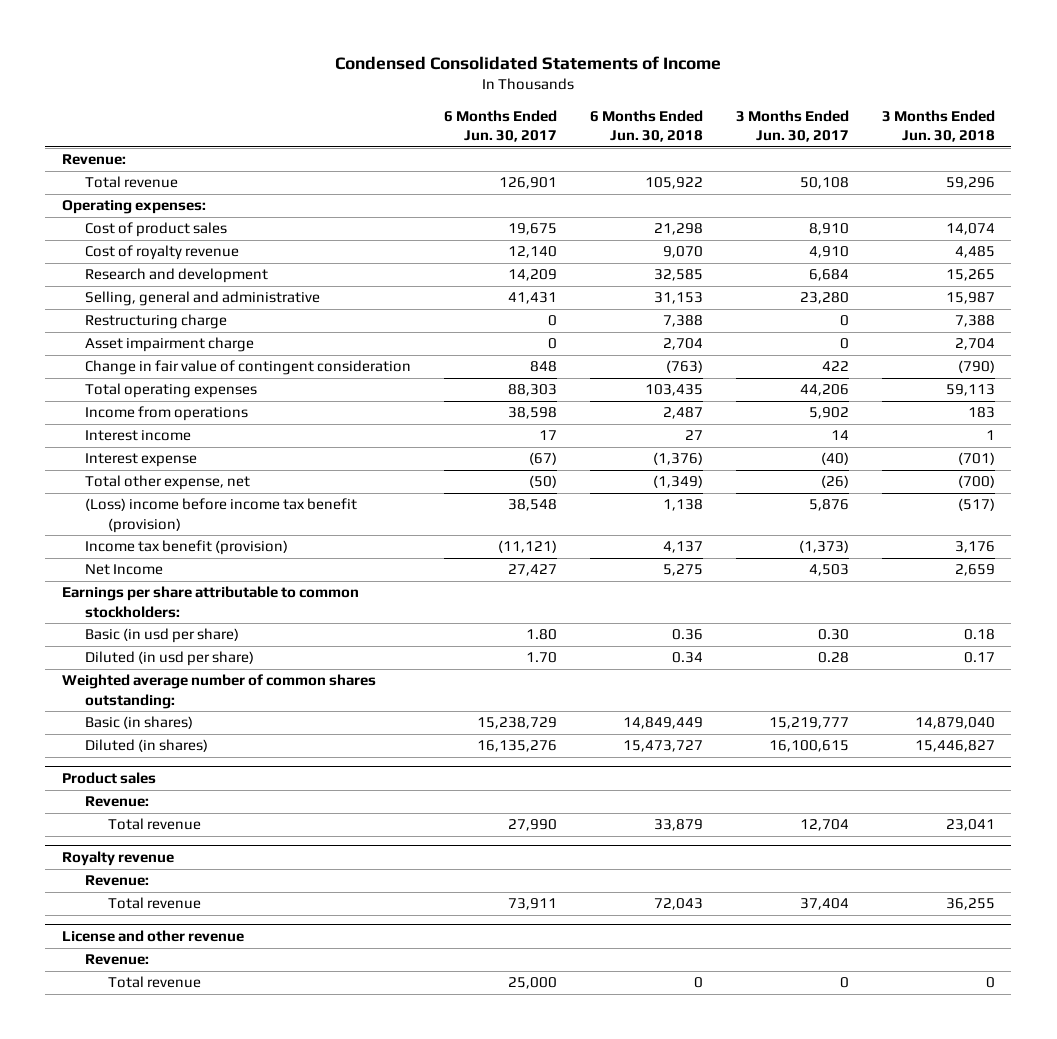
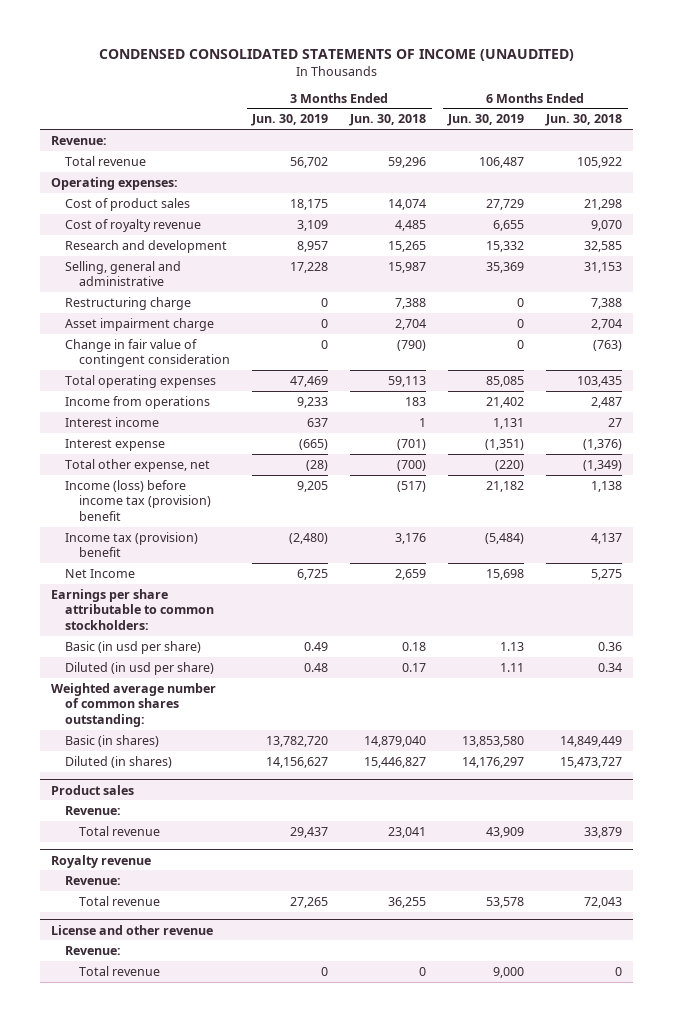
- Condensed Consolidated Statements of Income
+ CONDENSED CONSOLIDATED STATEMENTS OF INCOME (UNAUDITED)
- | 6 Months Ended Jun. 30, 2017 | 6 Months Ended Jun. 30, 2018 | 3 Months Ended Jun. 30, 2017 | 3 Months Ended Jun. 30, 2018
+ | 3 Months Ended Jun. 30, 2019 | 3 Months Ended Jun. 30, 2018 | 6 Months Ended Jun. 30, 2019 | 6 Months Ended Jun. 30, 2018
- (Loss) income before income tax benefit (provision) | 38,548 | 1,138 | 5,876 | (517)
- Income tax benefit (provision) | (11,121) | 4,137 | (1,373) | 3,176
+ Income (loss) before income tax (provision) benefit | 9,205 | (517) | 21,182 | 1,138
+ Income tax (provision) benefit | (2,480) | 3,176 | (5,484) | 4,137

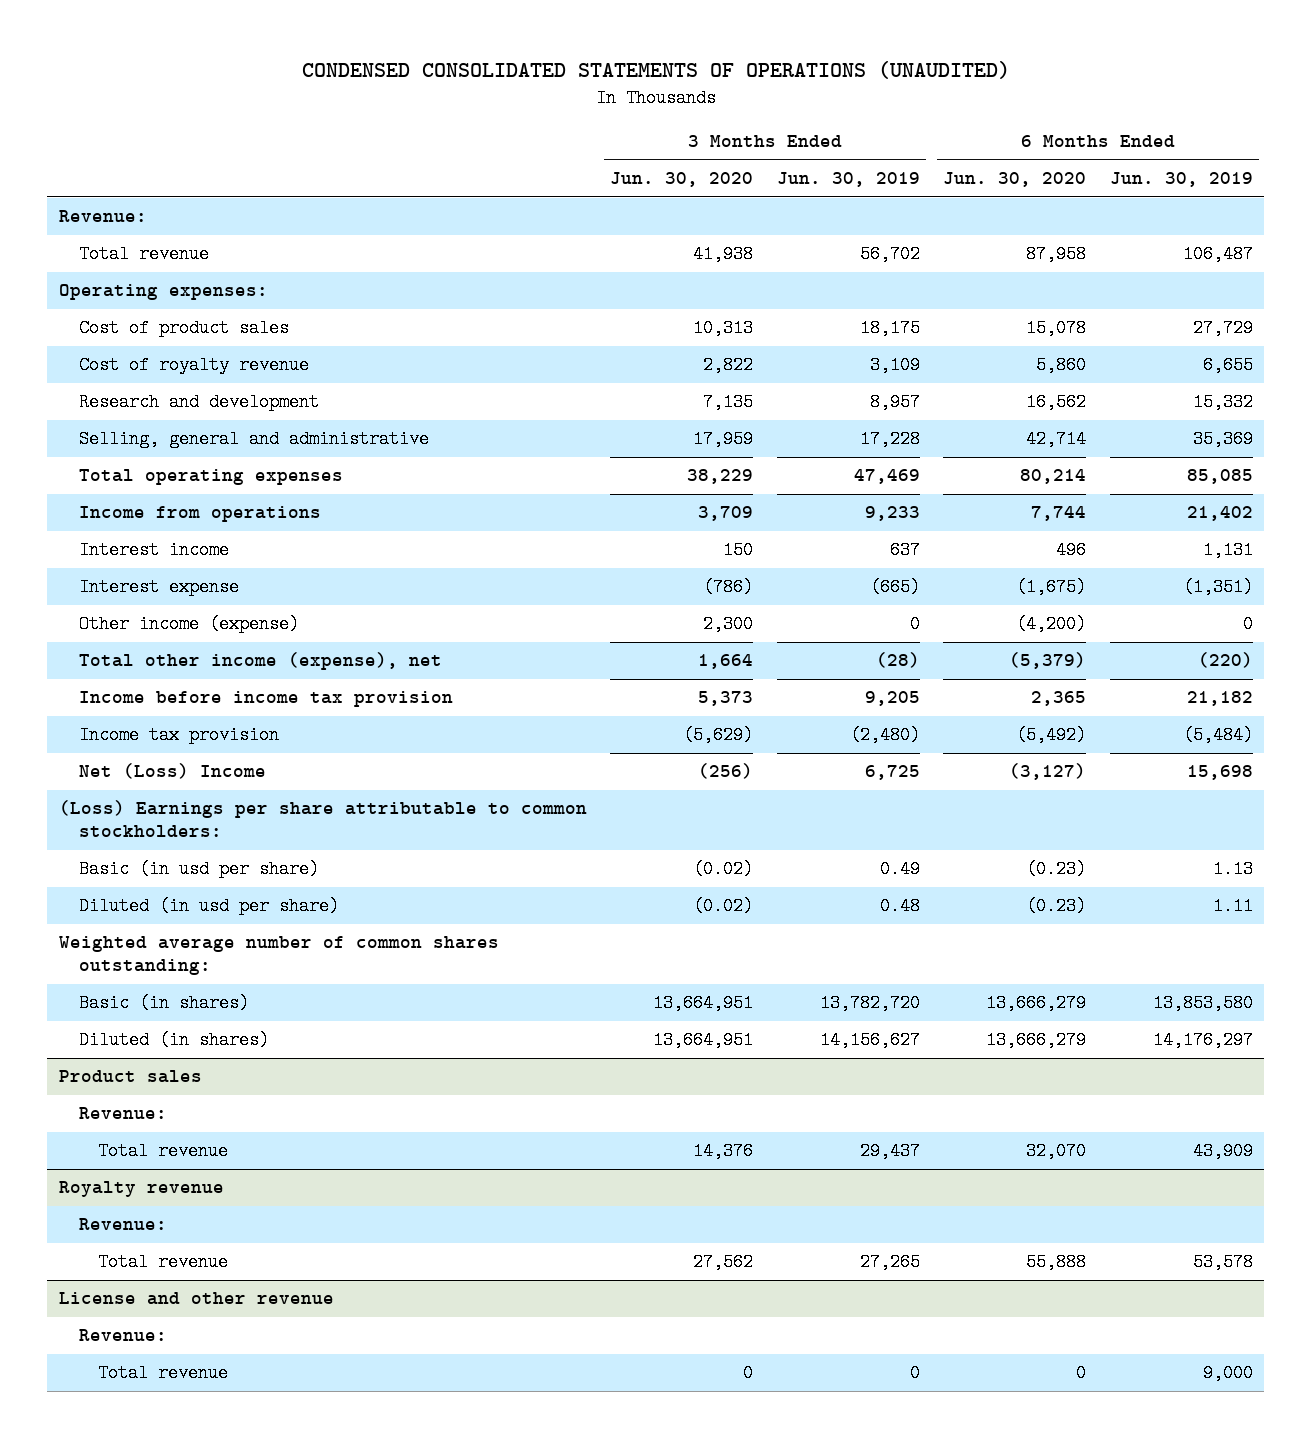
- CONDENSED CONSOLIDATED STATEMENTS OF INCOME (UNAUDITED)
+ CONDENSED CONSOLIDATED STATEMENTS OF OPERATIONS (UNAUDITED)
- | 3 Months Ended Jun. 30, 2019 | 3 Months Ended Jun. 30, 2018 | 6 Months Ended Jun. 30, 2019 | 6 Months Ended Jun. 30, 2018
+ | 3 Months Ended Jun. 30, 2020 | 3 Months Ended Jun. 30, 2019 | 6 Months Ended Jun. 30, 2020 | 6 Months Ended Jun. 30, 2019
- Restructuring charge | 0 | 7,388 | 0 | 7,388
- Asset impairment charge | 0 | 2,704 | 0 | 2,704
- Change in fair value of contingent consideration | 0 | (790) | 0 | (763)
- Total other expense, net | (28) | (700) | (220) | (1,349)
- Income (loss) before income tax (provision) benefit | 9,205 | (517) | 21,182 | 1,138
- Income tax (provision) benefit | (2,480) | 3,176 | (5,484) | 4,137
- Net Income | 6,725 | 2,659 | 15,698 | 5,275
- Earnings per share attributable to common stockholders:
+ Other income (expense) | 2,300 | 0 | (4,200) | 0
+ Total other income (expense), net | 1,664 | (28) | (5,379) | (220)
+ Income before income tax provision | 5,373 | 9,205 | 2,365 | 21,182
+ Income tax provision | (5,629) | (2,480) | (5,492) | (5,484)
+ Net (Loss) Income | (256) | 6,725 | (3,127) | 15,698
+ (Loss) Earnings per share attributable to common stockholders:

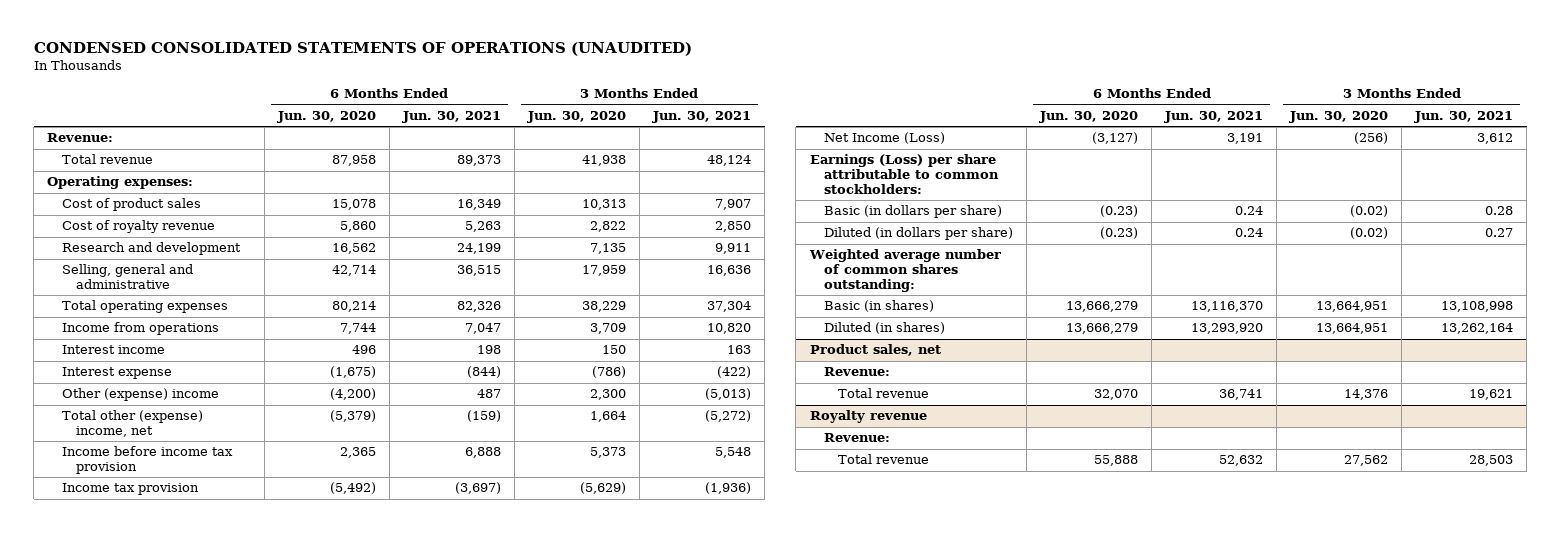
- | 3 Months Ended Jun. 30, 2020 | 3 Months Ended Jun. 30, 2019 | 6 Months Ended Jun. 30, 2020 | 6 Months Ended Jun. 30, 2019
+ | 6 Months Ended Jun. 30, 2020 | 6 Months Ended Jun. 30, 2021 | 3 Months Ended Jun. 30, 2020 | 3 Months Ended Jun. 30, 2021
- Other income (expense) | 2,300 | 0 | (4,200) | 0
- Total other income (expense), net | 1,664 | (28) | (5,379) | (220)
+ Other (expense) income | (4,200) | 487 | 2,300 | (5,013)
+ Total other (expense) income, net | (5,379) | (159) | 1,664 | (5,272)
- Net (Loss) Income | (256) | 6,725 | (3,127) | 15,698
- (Loss) Earnings per share attributable to common stockholders:
- Basic (in usd per share) | (0.02) | 0.49 | (0.23) | 1.13
- Diluted (in usd per share) | (0.02) | 0.48 | (0.23) | 1.11
+ Net Income (Loss) | (3,127) | 3,191 | (256) | 3,612
+ Earnings (Loss) per share attributable to common stockholders:
+ Basic (in dollars per share) | (0.23) | 0.24 | (0.02) | 0.28
+ Diluted (in dollars per share) | (0.23) | 0.24 | (0.02) | 0.27
- Product sales
+ Product sales, net
- License and other revenue
- Revenue:
- Total revenue | 0 | 0 | 0 | 9,000

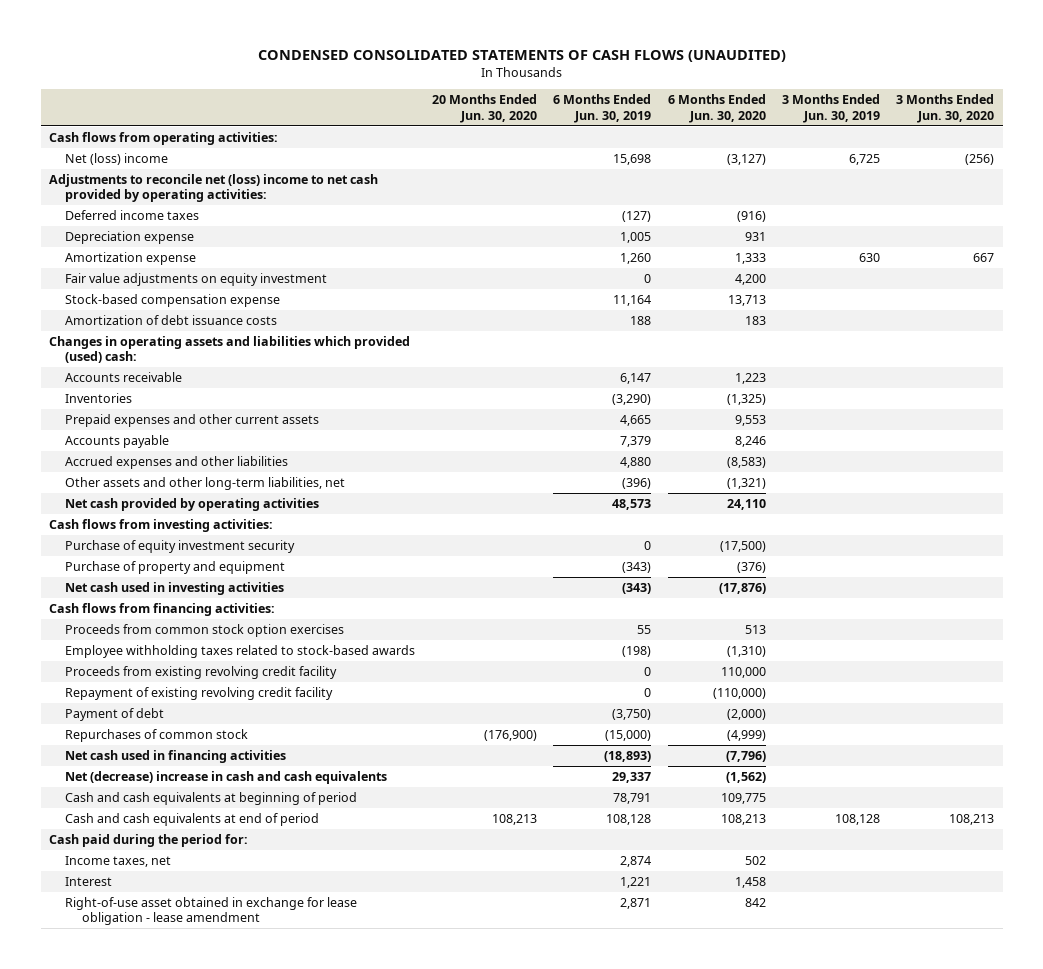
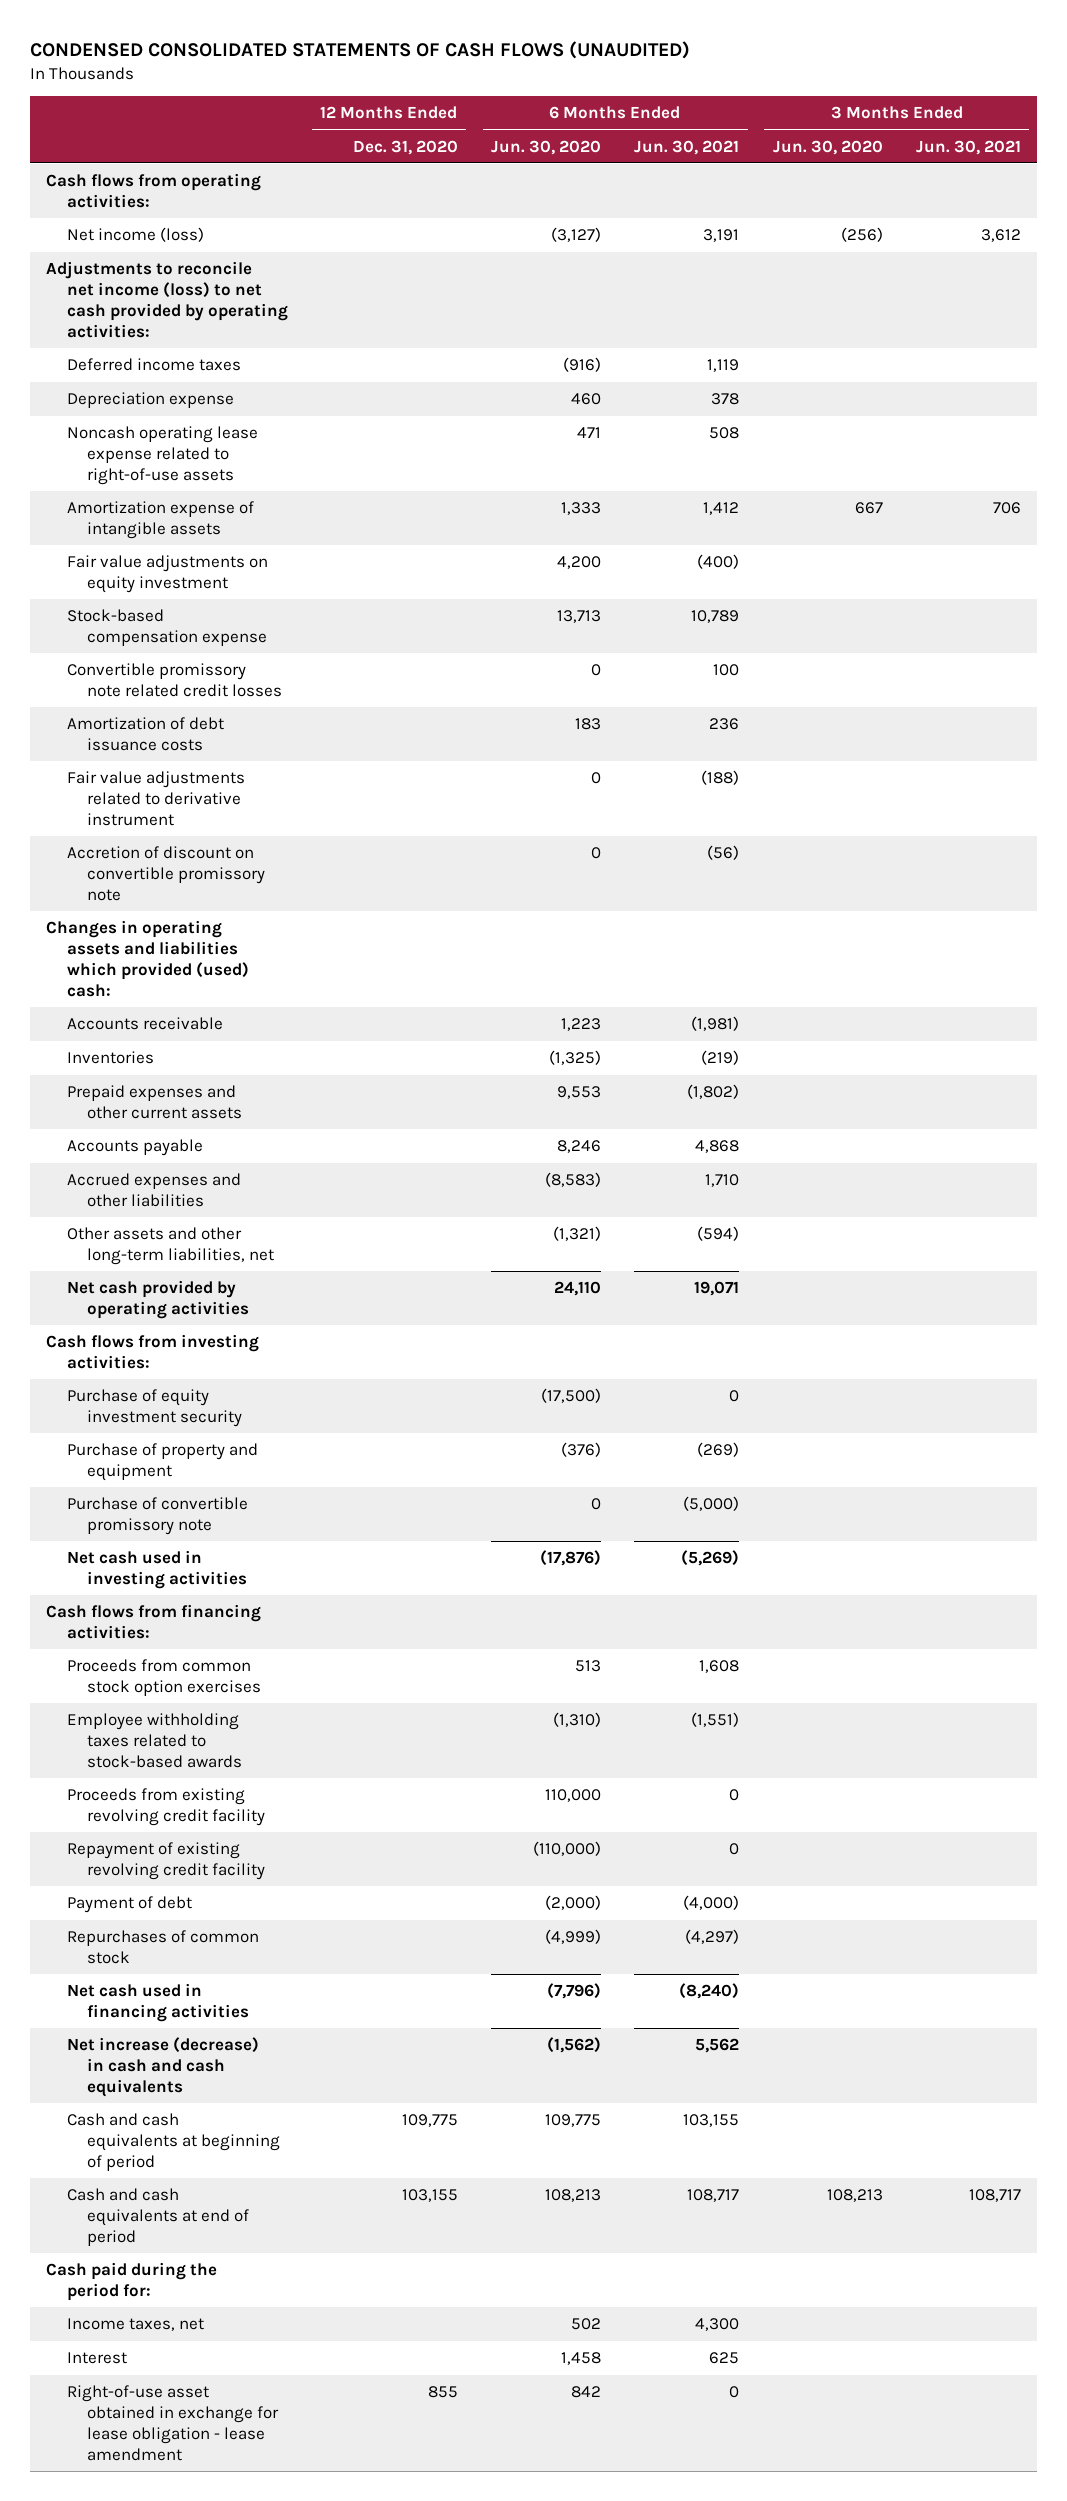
- | 20 Months Ended Jun. 30, 2020 | 6 Months Ended Jun. 30, 2019 | 6 Months Ended Jun. 30, 2020 | 3 Months Ended Jun. 30, 2019 | 3 Months Ended Jun. 30, 2020
+ | 12 Months Ended Dec. 31, 2020 | 6 Months Ended Jun. 30, 2020 | 6 Months Ended Jun. 30, 2021 | 3 Months Ended Jun. 30, 2020 | 3 Months Ended Jun. 30, 2021
- Net (loss) income | | 15,698 | (3,127) | 6,725 | (256)
- Adjustments to reconcile net (loss) income to net cash provided by operating activities:
+ Net income (loss) | | (3,127) | 3,191 | (256) | 3,612
+ Adjustments to reconcile net income (loss) to net cash provided by operating activities:
- Depreciation expense | | 1,005 | 931 | |
- Amortization expense | | 1,260 | 1,333 | 630 | 667
+ Depreciation expense | | 460 | 378 | |
+ Noncash operating lease expense related to right-of-use assets | | 471 | 508 | |
+ Amortization expense of intangible assets | | 1,333 | 1,412 | 667 | 706
+ Convertible promissory note related credit losses | | 0 | 100 | |
+ Fair value adjustments related to derivative instrument | | 0 | (188) | |
+ Accretion of discount on convertible promissory note | | 0 | (56) | |
+ Purchase of convertible promissory note | | 0 | (5,000) | |
- Net (decrease) increase in cash and cash equivalents | | 29,337 | (1,562) | |
+ Net increase (decrease) in cash and cash equivalents | | (1,562) | 5,562 | |

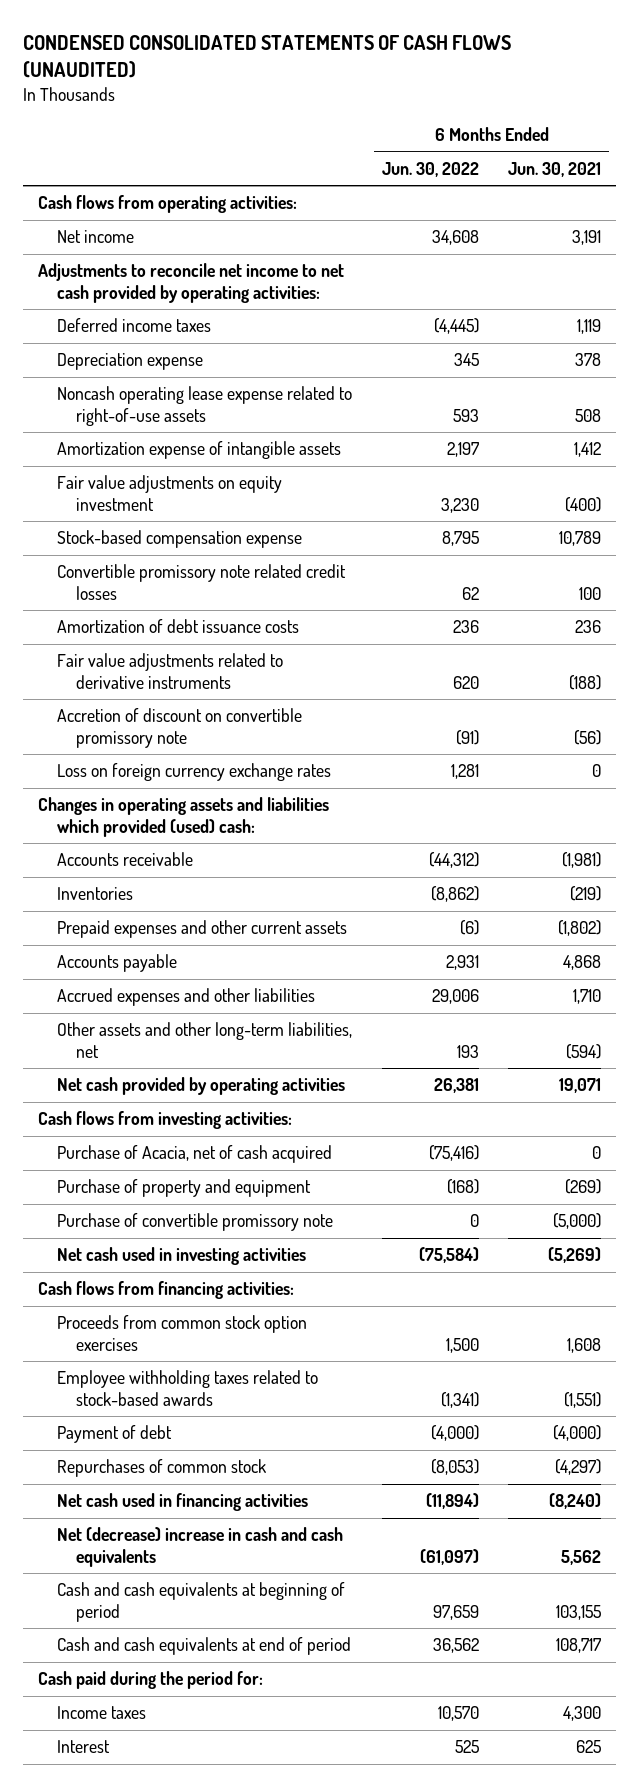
- | 12 Months Ended Dec. 31, 2020 | 6 Months Ended Jun. 30, 2020 | 6 Months Ended Jun. 30, 2021 | 3 Months Ended Jun. 30, 2020 | 3 Months Ended Jun. 30, 2021
+ | 6 Months Ended Jun. 30, 2022 | 6 Months Ended Jun. 30, 2021
- Net income (loss) | | (3,127) | 3,191 | (256) | 3,612
- Adjustments to reconcile net income (loss) to net cash provided by operating activities:
+ Net income | 34,608 | 3,191
+ Adjustments to reconcile net income to net cash provided by operating activities:
- Fair value adjustments related to derivative instrument | | 0 | (188) | |
+ Fair value adjustments related to derivative instruments | 620 | (188)
+ Loss on foreign currency exchange rates | 1,281 | 0
- Purchase of equity investment security | | (17,500) | 0 | |
+ Purchase of Acacia, net of cash acquired | (75,416) | 0
- Proceeds from existing revolving credit facility | | 110,000 | 0 | |
- Repayment of existing revolving credit facility | | (110,000) | 0 | |
- Net increase (decrease) in cash and cash equivalents | | (1,562) | 5,562 | |
+ Net (decrease) increase in cash and cash equivalents | (61,097) | 5,562
- Income taxes, net | | 502 | 4,300 | |
+ Income taxes | 10,570 | 4,300
- Right-of-use asset obtained in exchange for lease obligation - lease amendment | 855 | 842 | 0 | |

